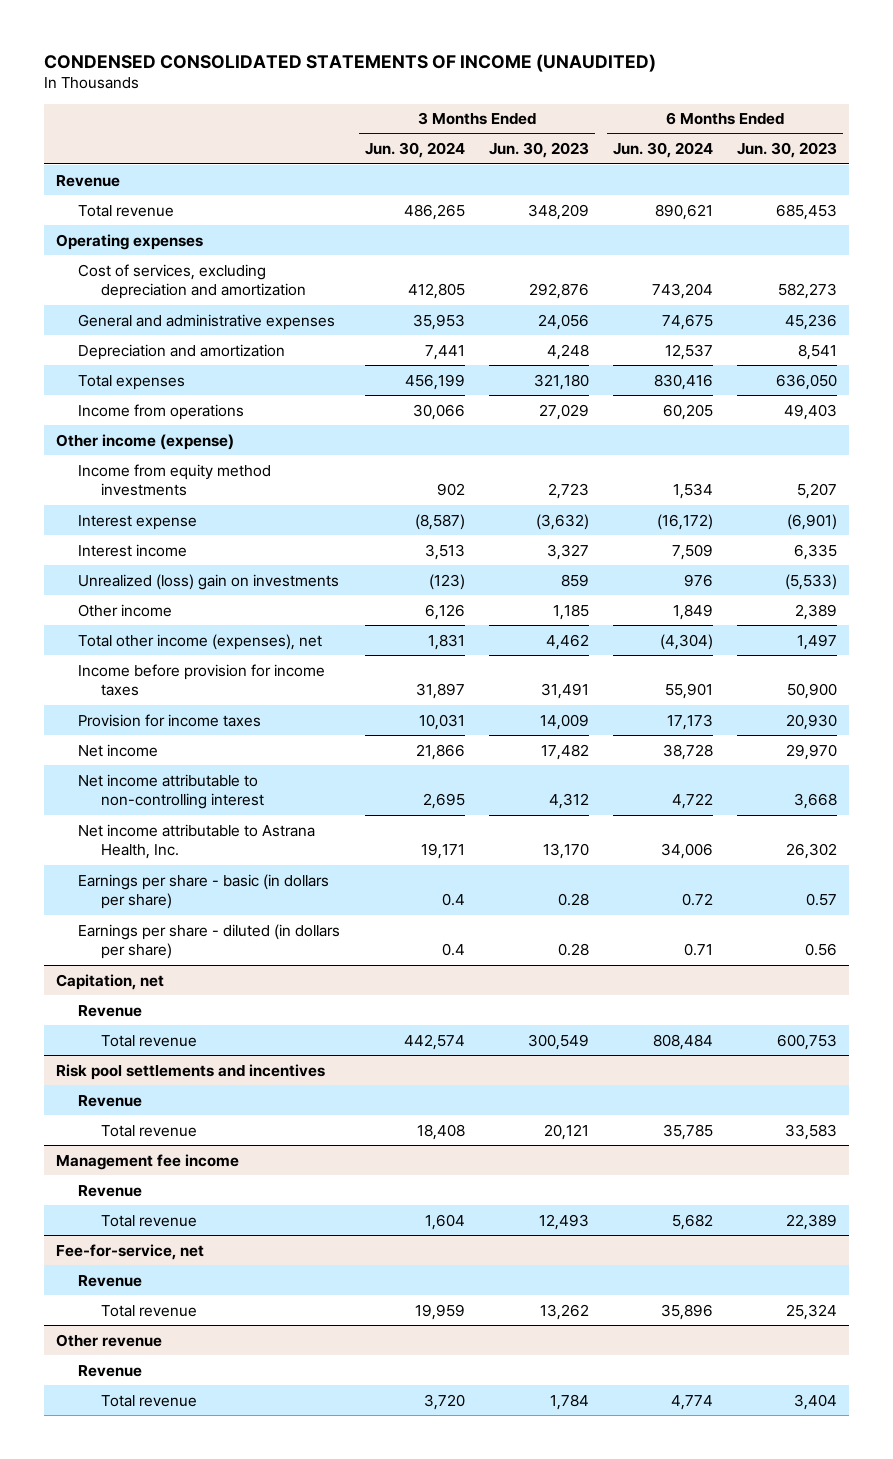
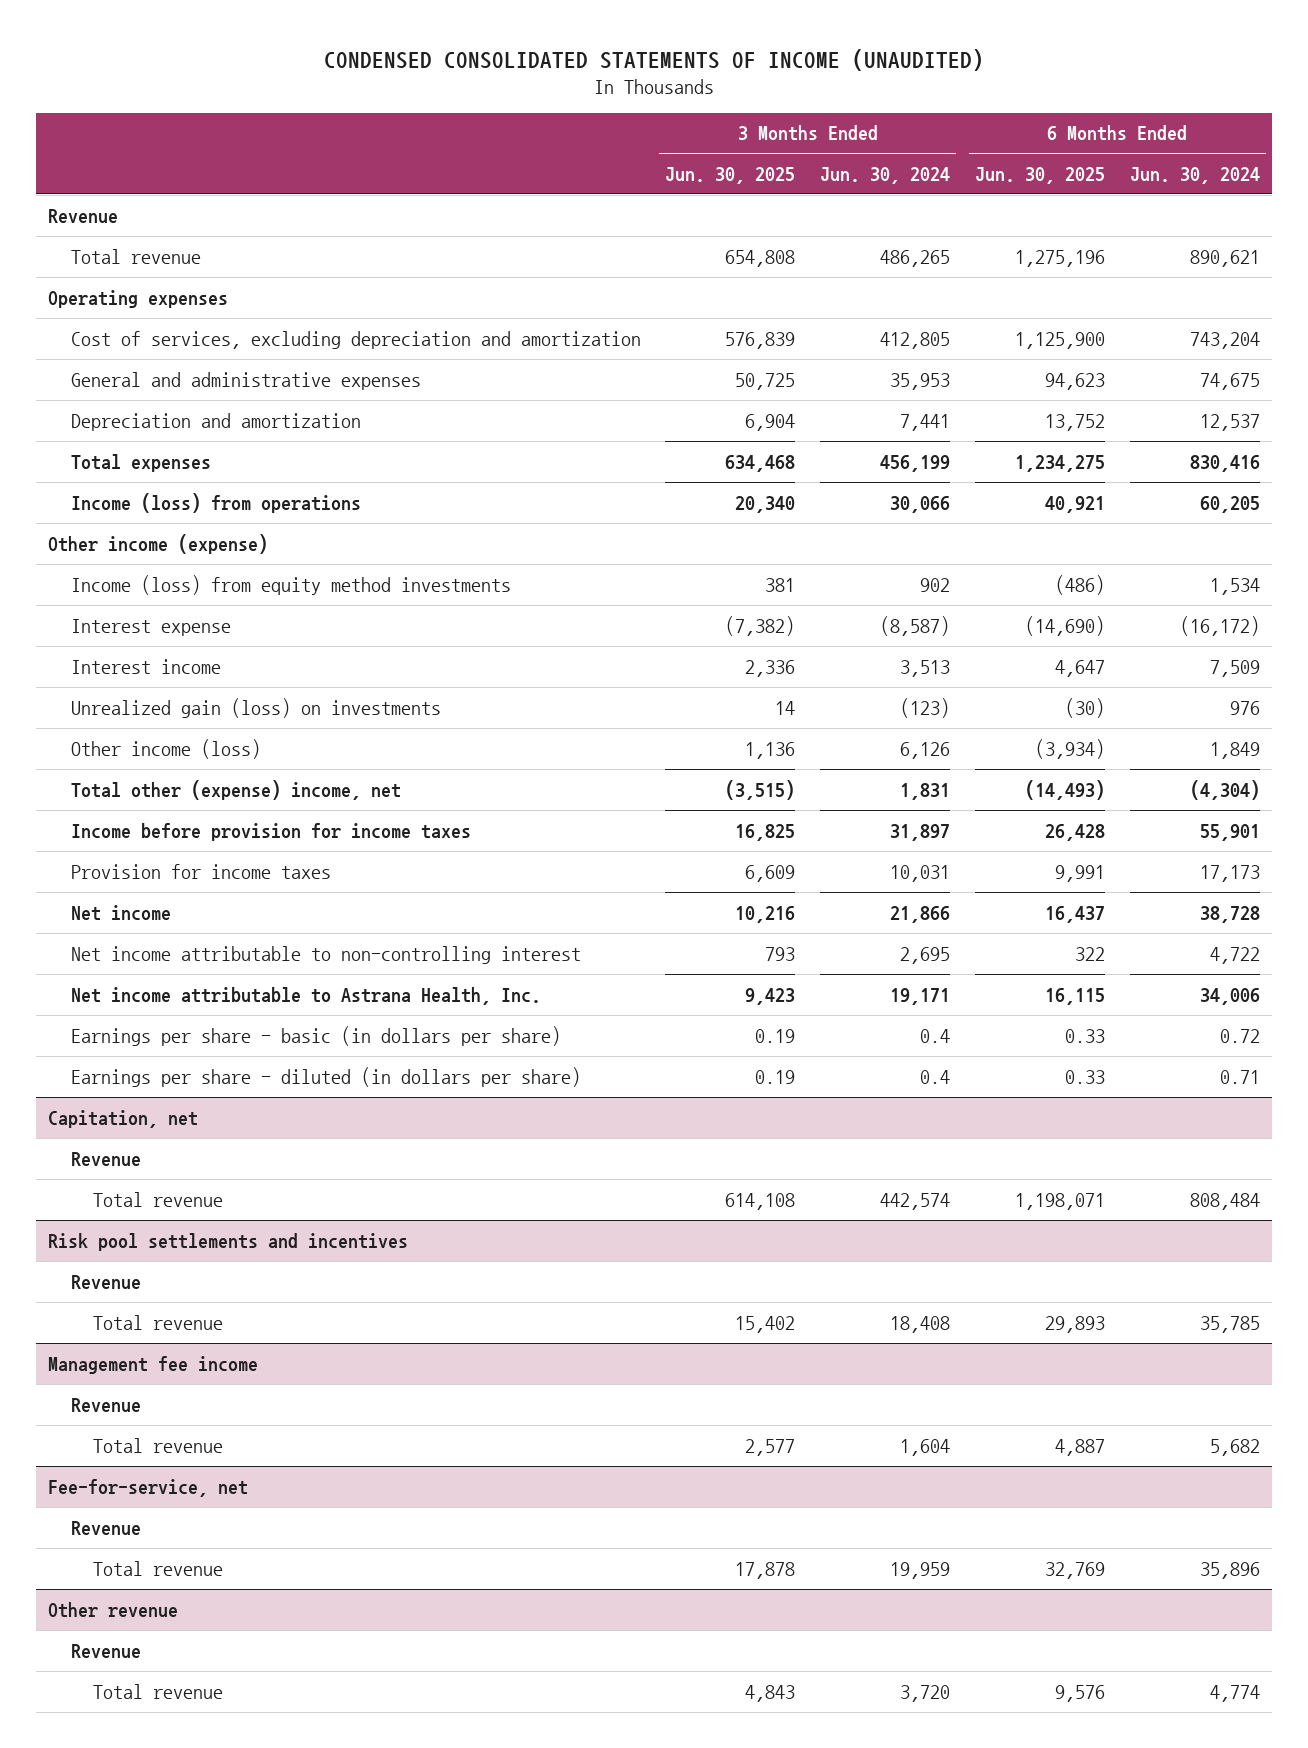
- | 3 Months Ended Jun. 30, 2024 | 3 Months Ended Jun. 30, 2023 | 6 Months Ended Jun. 30, 2024 | 6 Months Ended Jun. 30, 2023
+ | 3 Months Ended Jun. 30, 2025 | 3 Months Ended Jun. 30, 2024 | 6 Months Ended Jun. 30, 2025 | 6 Months Ended Jun. 30, 2024
- Income from operations | 30,066 | 27,029 | 60,205 | 49,403
+ Income (loss) from operations | 20,340 | 30,066 | 40,921 | 60,205
- Income from equity method investments | 902 | 2,723 | 1,534 | 5,207
+ Income (loss) from equity method investments | 381 | 902 | (486) | 1,534
- Unrealized (loss) gain on investments | (123) | 859 | 976 | (5,533)
- Other income | 6,126 | 1,185 | 1,849 | 2,389
- Total other income (expenses), net | 1,831 | 4,462 | (4,304) | 1,497
+ Unrealized gain (loss) on investments | 14 | (123) | (30) | 976
+ Other income (loss) | 1,136 | 6,126 | (3,934) | 1,849
+ Total other (expense) income, net | (3,515) | 1,831 | (14,493) | (4,304)

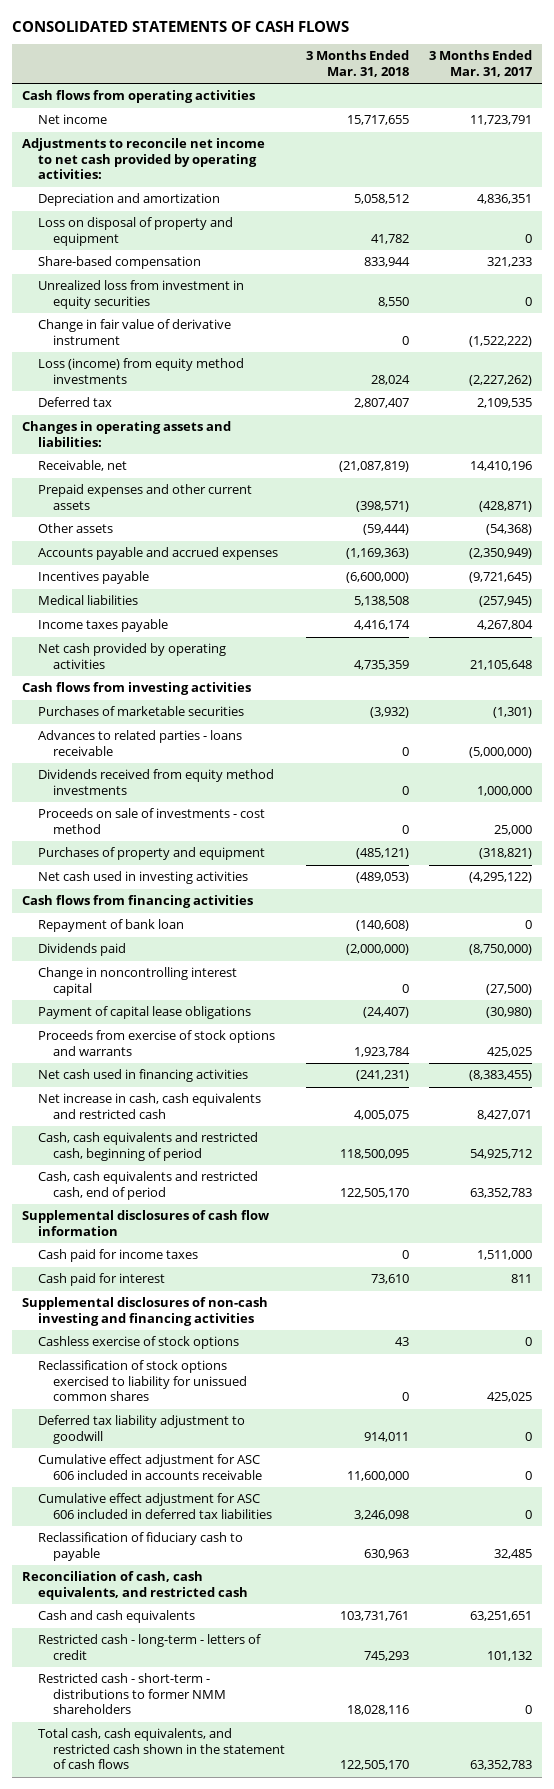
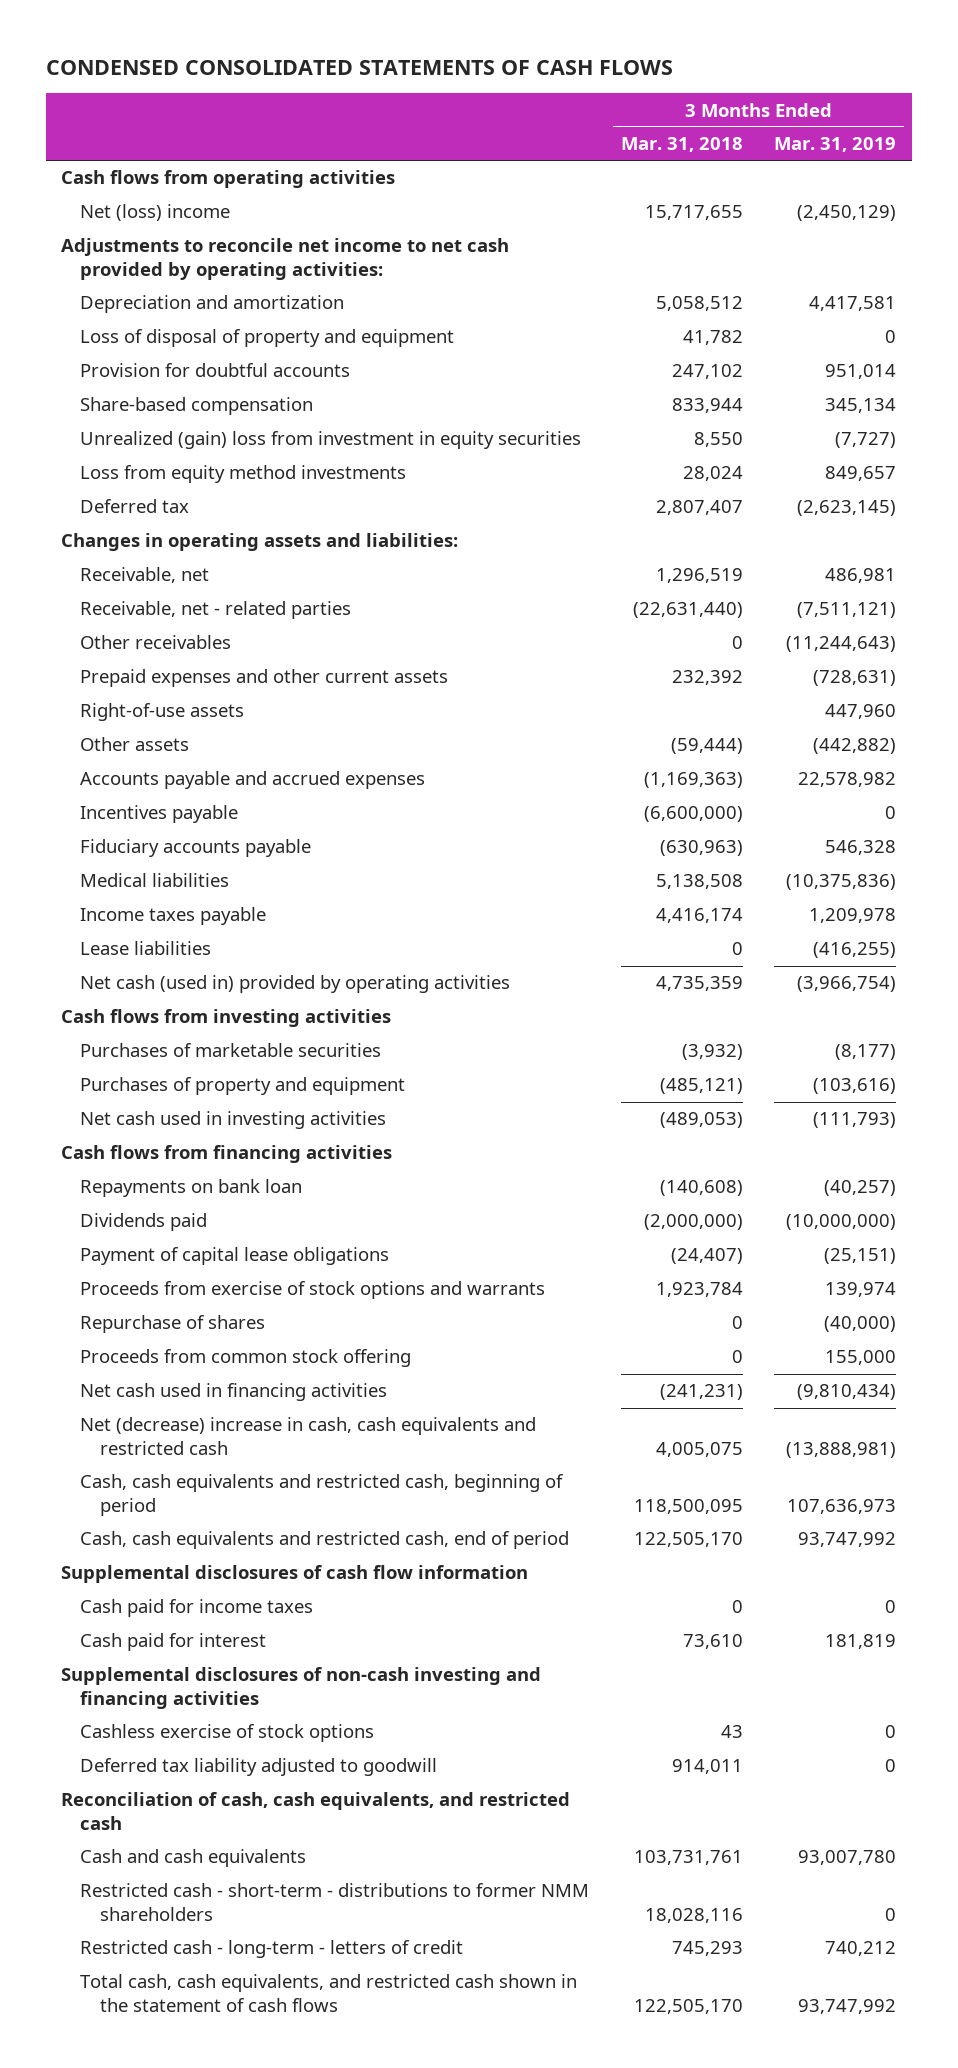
- CONSOLIDATED STATEMENTS OF CASH FLOWS
+ CONDENSED CONSOLIDATED STATEMENTS OF CASH FLOWS
- | 3 Months Ended Mar. 31, 2018 | 3 Months Ended Mar. 31, 2017
+ | 3 Months Ended Mar. 31, 2018 | 3 Months Ended Mar. 31, 2019
- Net income | 15,717,655 | 11,723,791
+ Net (loss) income | 15,717,655 | (2,450,129)
- Loss on disposal of property and equipment | 41,782 | 0
+ Loss of disposal of property and equipment | 41,782 | 0
+ Provision for doubtful accounts | 247,102 | 951,014
- Unrealized loss from investment in equity securities | 8,550 | 0
- Change in fair value of derivative instrument | 0 | (1,522,222)
- Loss (income) from equity method investments | 28,024 | (2,227,262)
+ Unrealized (gain) loss from investment in equity securities | 8,550 | (7,727)
+ Loss from equity method investments | 28,024 | 849,657
- Receivable, net | (21,087,819) | 14,410,196
- Prepaid expenses and other current assets | (398,571) | (428,871)
+ Receivable, net | 1,296,519 | 486,981
+ Receivable, net - related parties | (22,631,440) | (7,511,121)
+ Other receivables | 0 | (11,244,643)
+ Prepaid expenses and other current assets | 232,392 | (728,631)
+ Right-of-use assets | | 447,960
+ Fiduciary accounts payable | (630,963) | 546,328
- Net cash provided by operating activities | 4,735,359 | 21,105,648
+ Lease liabilities | 0 | (416,255)
+ Net cash (used in) provided by operating activities | 4,735,359 | (3,966,754)
- Advances to related parties - loans receivable | 0 | (5,000,000)
- Dividends received from equity method investments | 0 | 1,000,000
- Proceeds on sale of investments - cost method | 0 | 25,000
- Repayment of bank loan | (140,608) | 0
+ Repayments on bank loan | (140,608) | (40,257)
- Change in noncontrolling interest capital | 0 | (27,500)
+ Repurchase of shares | 0 | (40,000)
+ Proceeds from common stock offering | 0 | 155,000
- Net increase in cash, cash equivalents and restricted cash | 4,005,075 | 8,427,071
+ Net (decrease) increase in cash, cash equivalents and restricted cash | 4,005,075 | (13,888,981)
- Reclassification of stock options exercised to liability for unissued common shares | 0 | 425,025
- Deferred tax liability adjustment to goodwill | 914,011 | 0
- Cumulative effect adjustment for ASC 606 included in accounts receivable | 11,600,000 | 0
- Cumulative effect adjustment for ASC 606 included in deferred tax liabilities | 3,246,098 | 0
- Reclassification of fiduciary cash to payable | 630,963 | 32,485
+ Deferred tax liability adjusted to goodwill | 914,011 | 0
moved down: Restricted cash - long-term - letters of credit | 745,293 | 740,212

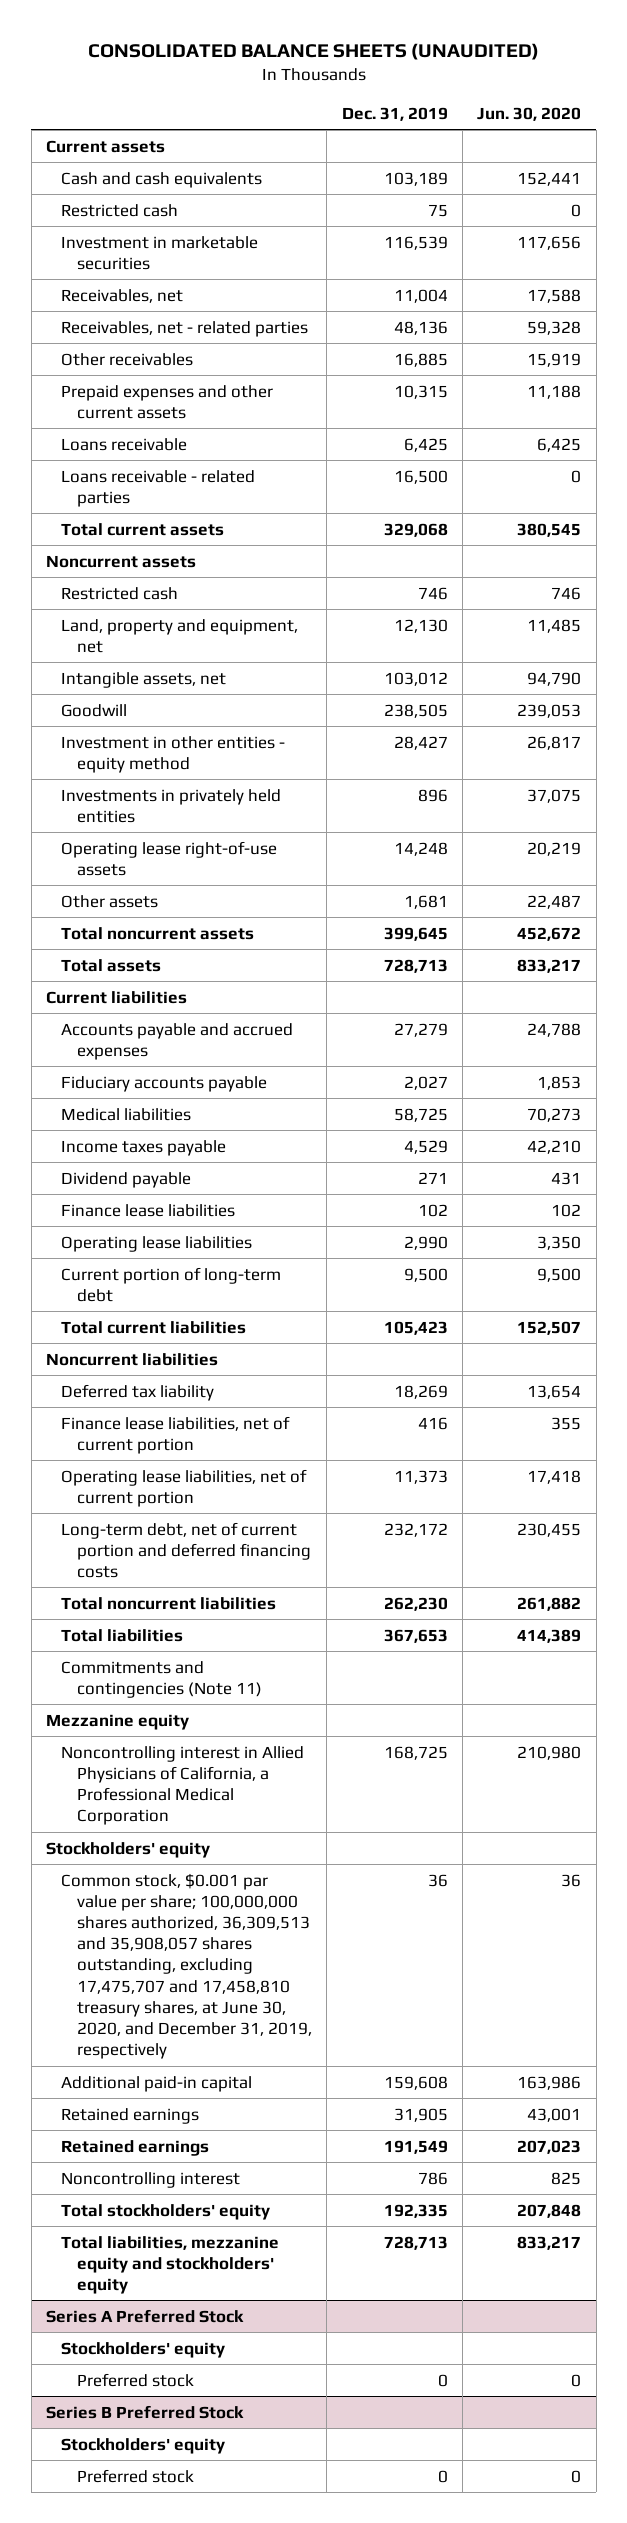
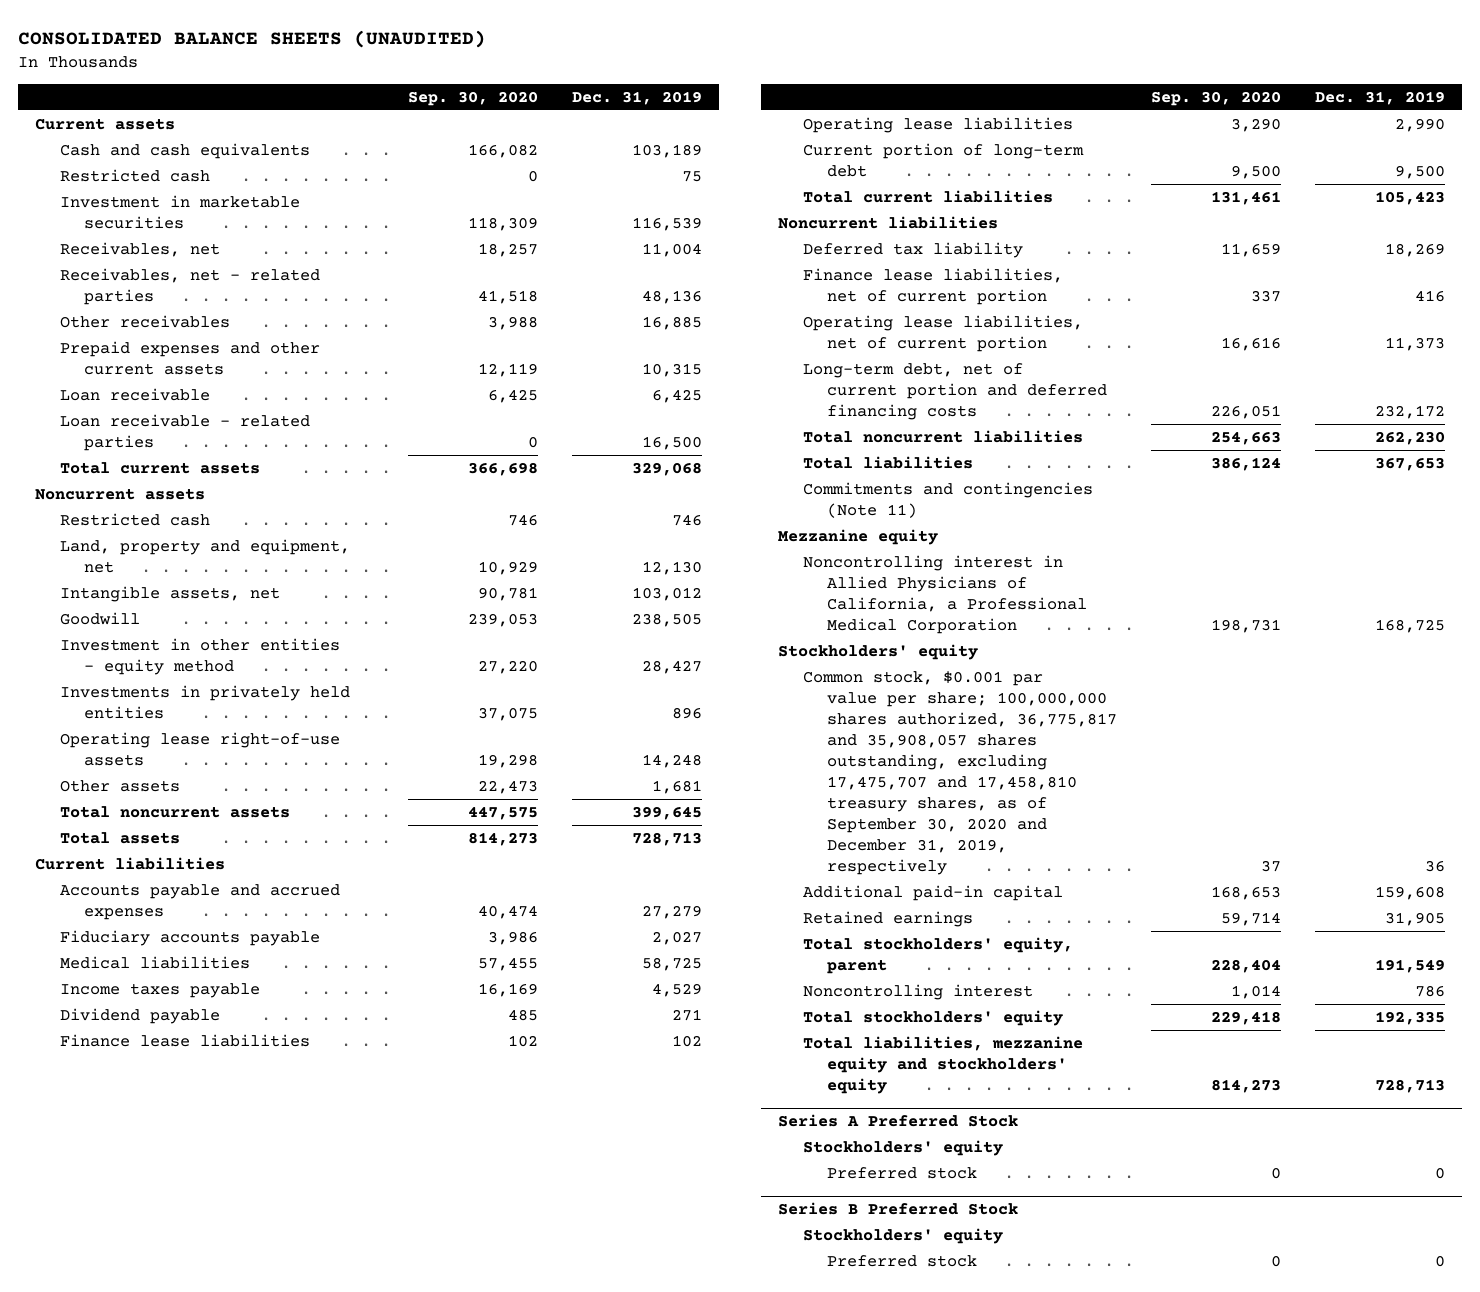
- | Dec. 31, 2019 | Jun. 30, 2020
+ | Sep. 30, 2020 | Dec. 31, 2019
- Loans receivable | 6,425 | 6,425
- Loans receivable - related parties | 16,500 | 0
+ Loan receivable | 6,425 | 6,425
+ Loan receivable - related parties | 0 | 16,500
- Common stock, $0.001 par value per share; 100,000,000 shares authorized, 36,309,513 and 35,908,057 shares outstanding, excluding 17,475,707 and 17,458,810 treasury shares, at June 30, 2020, and December 31, 2019, respectively | 36 | 36
+ Common stock, $0.001 par value per share; 100,000,000 shares authorized, 36,775,817 and 35,908,057 shares outstanding, excluding 17,475,707 and 17,458,810 treasury shares, as of September 30, 2020 and December 31, 2019, respectively | 37 | 36
- Retained earnings | 191,549 | 207,023
+ Total stockholders' equity, parent | 228,404 | 191,549

